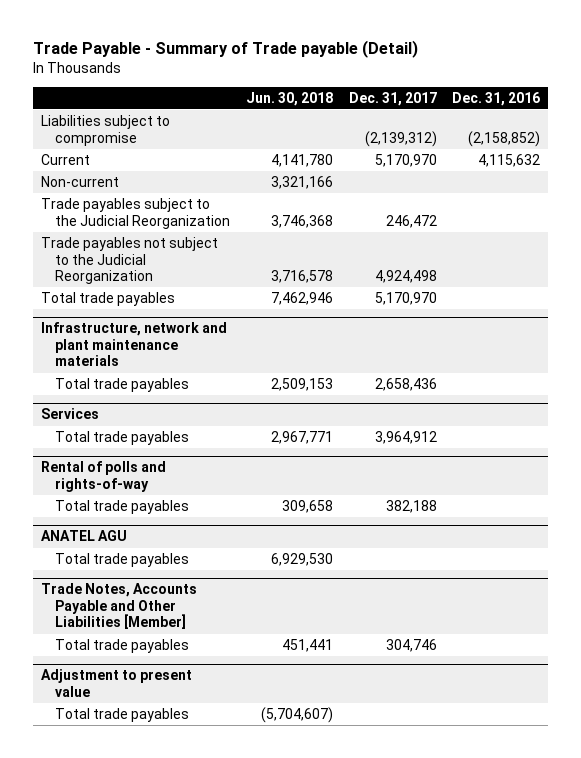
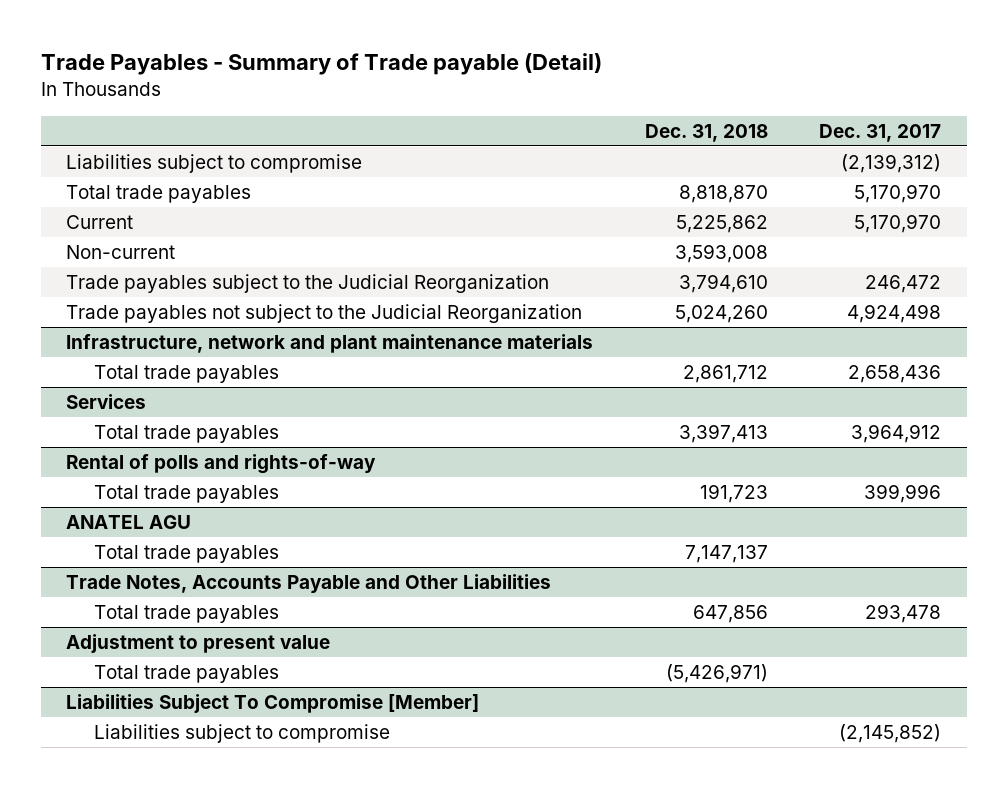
- Trade Payable - Summary of Trade payable (Detail)
+ Trade Payables - Summary of Trade payable (Detail)
- | Jun. 30, 2018 | Dec. 31, 2017 | Dec. 31, 2016
+ | Dec. 31, 2018 | Dec. 31, 2017
moved up: Total trade payables | 8,818,870 | 5,170,970
@ Rental of polls and rights-of-way
- Total trade payables | 309,658 | 382,188 |
+ Total trade payables | 191,723 | 399,996
- Trade Notes, Accounts Payable and Other Liabilities [Member]
- Total trade payables | 451,441 | 304,746 |
+ Trade Notes, Accounts Payable and Other Liabilities
+ Total trade payables | 647,856 | 293,478
+ Liabilities Subject To Compromise [Member]
+ Liabilities subject to compromise | | (2,145,852)

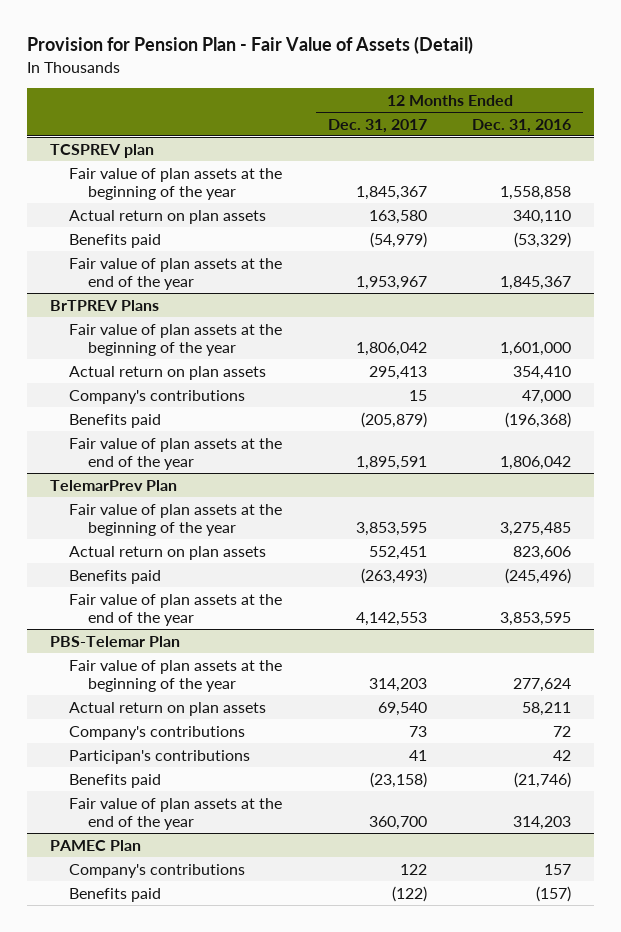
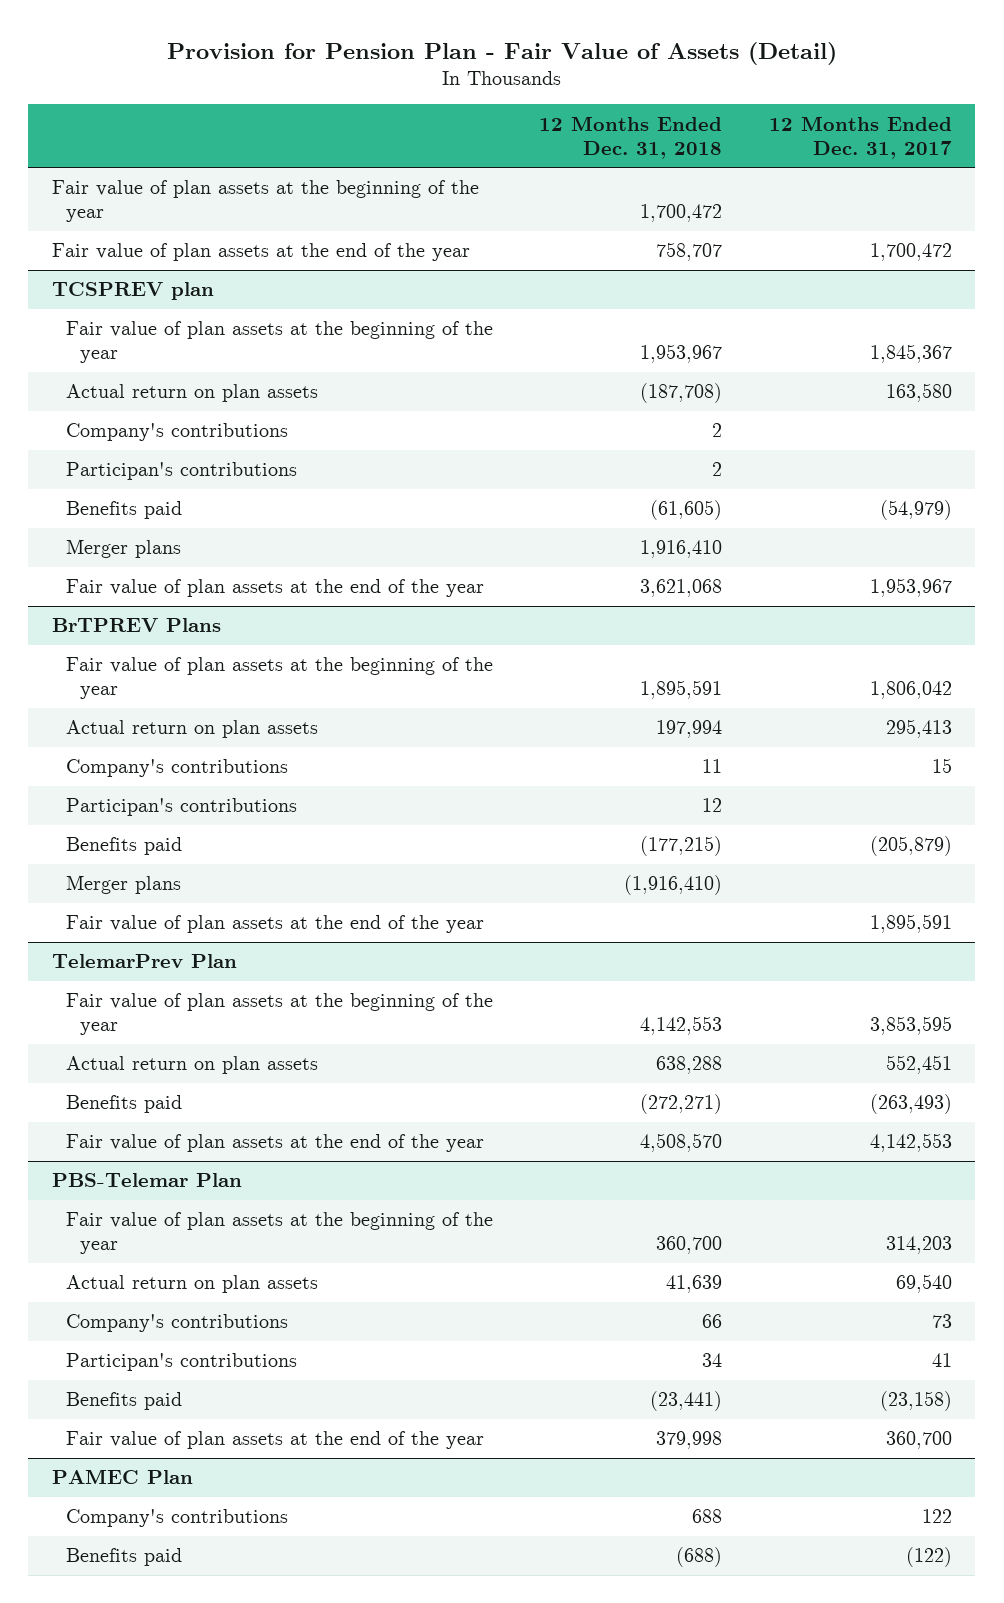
- | 12 Months Ended Dec. 31, 2017 | 12 Months Ended Dec. 31, 2016
+ | 12 Months Ended Dec. 31, 2018 | 12 Months Ended Dec. 31, 2017
+ Fair value of plan assets at the beginning of the year | 1,700,472 |
+ Fair value of plan assets at the end of the year | 758,707 | 1,700,472
@ TCSPREV plan
+ Company's contributions | 2 |
+ Participan's contributions | 2 |
+ Merger plans | 1,916,410 |
@ BrTPREV Plans
+ Participan's contributions | 12 |
+ Merger plans | (1,916,410) |

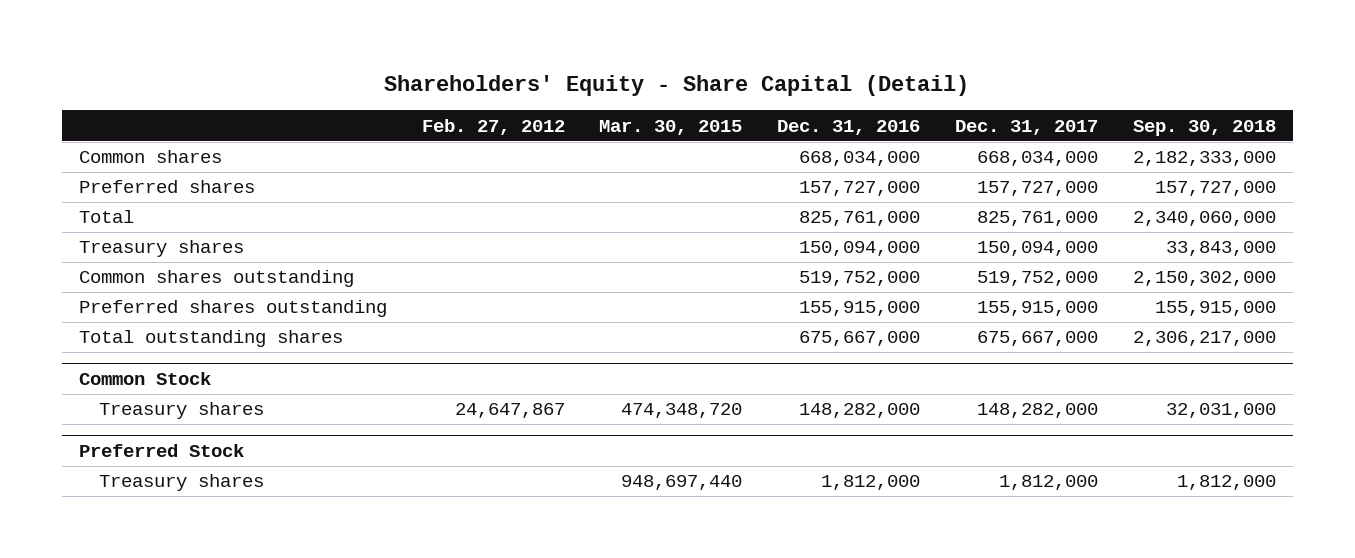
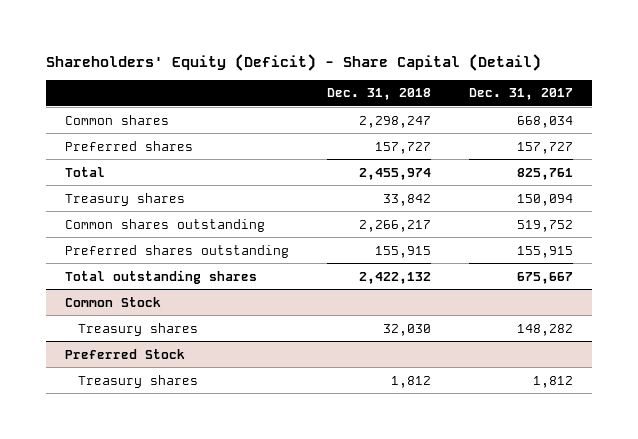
- Shareholders' Equity - Share Capital (Detail)
+ Shareholders' Equity (Deficit) - Share Capital (Detail)
- | Feb. 27, 2012 | Mar. 30, 2015 | Dec. 31, 2016 | Dec. 31, 2017 | Sep. 30, 2018
+ | Dec. 31, 2018 | Dec. 31, 2017
- Common shares | | | 668,034,000 | 668,034,000 | 2,182,333,000
- Preferred shares | | | 157,727,000 | 157,727,000 | 157,727,000
- Total | | | 825,761,000 | 825,761,000 | 2,340,060,000
- Treasury shares | | | 150,094,000 | 150,094,000 | 33,843,000
- Common shares outstanding | | | 519,752,000 | 519,752,000 | 2,150,302,000
- Preferred shares outstanding | | | 155,915,000 | 155,915,000 | 155,915,000
- Total outstanding shares | | | 675,667,000 | 675,667,000 | 2,306,217,000
+ Common shares | 2,298,247 | 668,034
+ Preferred shares | 157,727 | 157,727
+ Total | 2,455,974 | 825,761
+ Treasury shares | 33,842 | 150,094
+ Common shares outstanding | 2,266,217 | 519,752
+ Preferred shares outstanding | 155,915 | 155,915
+ Total outstanding shares | 2,422,132 | 675,667
@ Common Stock
- Treasury shares | 24,647,867 | 474,348,720 | 148,282,000 | 148,282,000 | 32,031,000
+ Treasury shares | 32,030 | 148,282
@ Preferred Stock
- Treasury shares | | 948,697,440 | 1,812,000 | 1,812,000 | 1,812,000
+ Treasury shares | 1,812 | 1,812

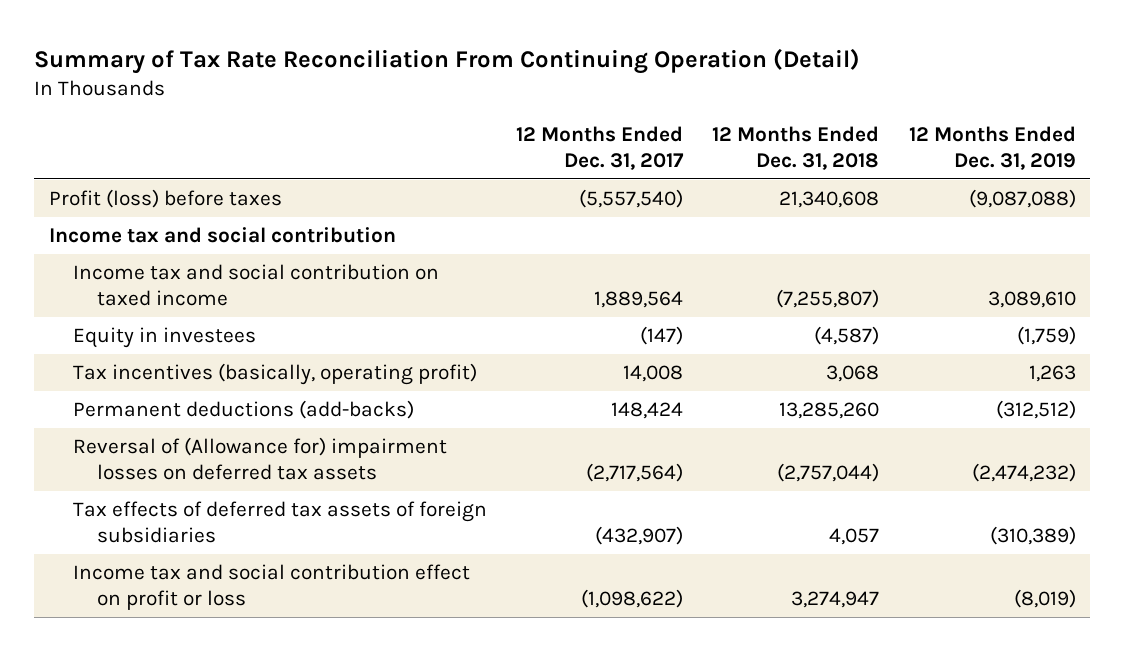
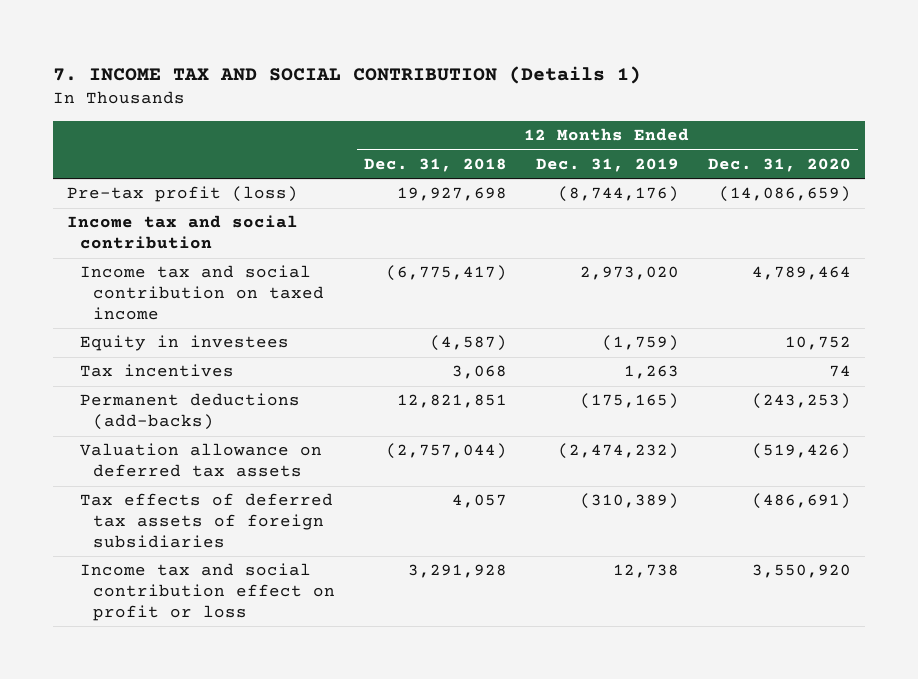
- Summary of Tax Rate Reconciliation From Continuing Operation (Detail)
+ 7. INCOME TAX AND SOCIAL CONTRIBUTION (Details 1)
- | 12 Months Ended Dec. 31, 2017 | 12 Months Ended Dec. 31, 2018 | 12 Months Ended Dec. 31, 2019
+ | 12 Months Ended Dec. 31, 2018 | 12 Months Ended Dec. 31, 2019 | 12 Months Ended Dec. 31, 2020
- Profit (loss) before taxes | (5,557,540) | 21,340,608 | (9,087,088)
+ Pre-tax profit (loss) | 19,927,698 | (8,744,176) | (14,086,659)
- Income tax and social contribution on taxed income | 1,889,564 | (7,255,807) | 3,089,610
+ Income tax and social contribution on taxed income | (6,775,417) | 2,973,020 | 4,789,464
- Tax incentives (basically, operating profit) | 14,008 | 3,068 | 1,263
- Permanent deductions (add-backs) | 148,424 | 13,285,260 | (312,512)
- Reversal of (Allowance for) impairment losses on deferred tax assets | (2,717,564) | (2,757,044) | (2,474,232)
+ Tax incentives | 3,068 | 1,263 | 74
+ Permanent deductions (add-backs) | 12,821,851 | (175,165) | (243,253)
+ Valuation allowance on deferred tax assets | (2,757,044) | (2,474,232) | (519,426)
- Income tax and social contribution effect on profit or loss | (1,098,622) | 3,274,947 | (8,019)
+ Income tax and social contribution effect on profit or loss | 3,291,928 | 12,738 | 3,550,920

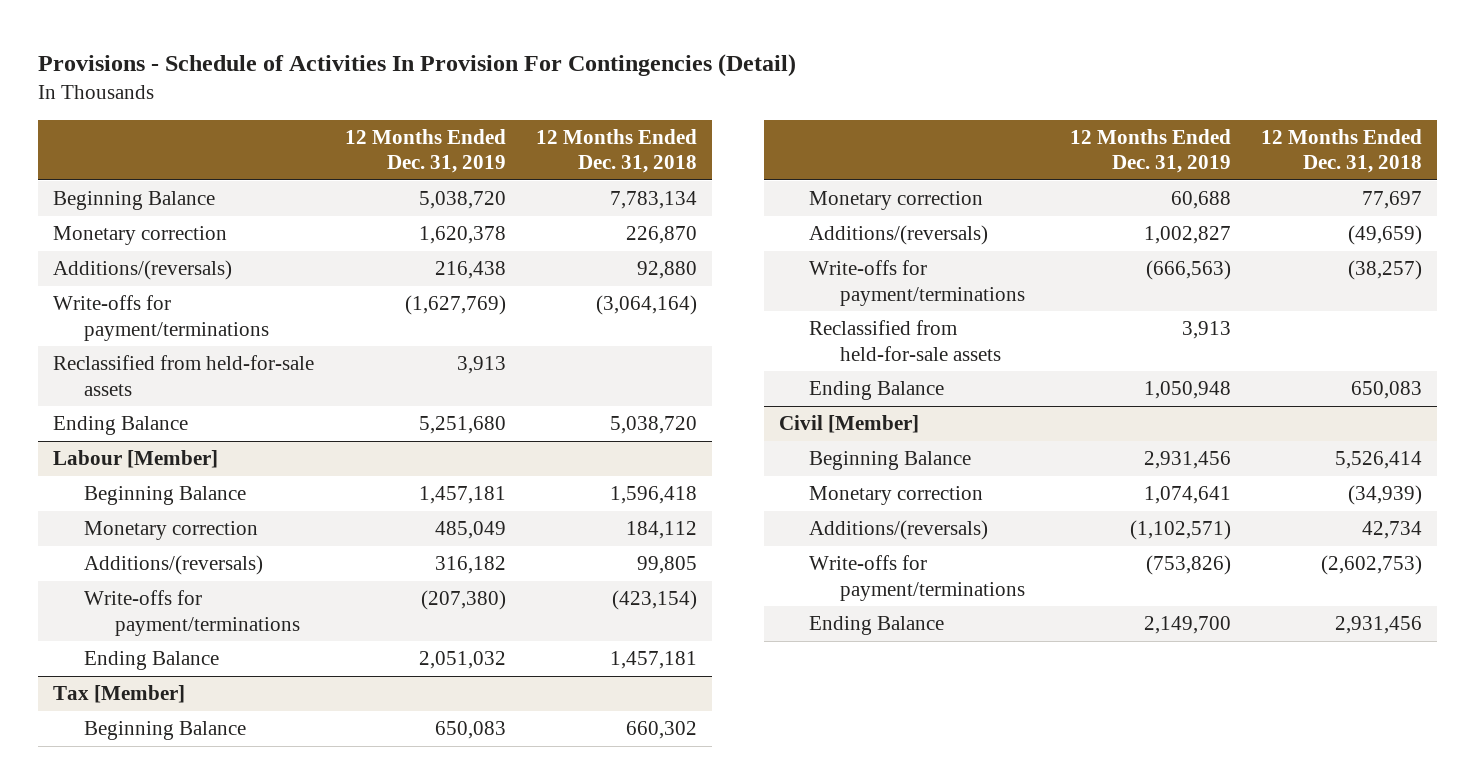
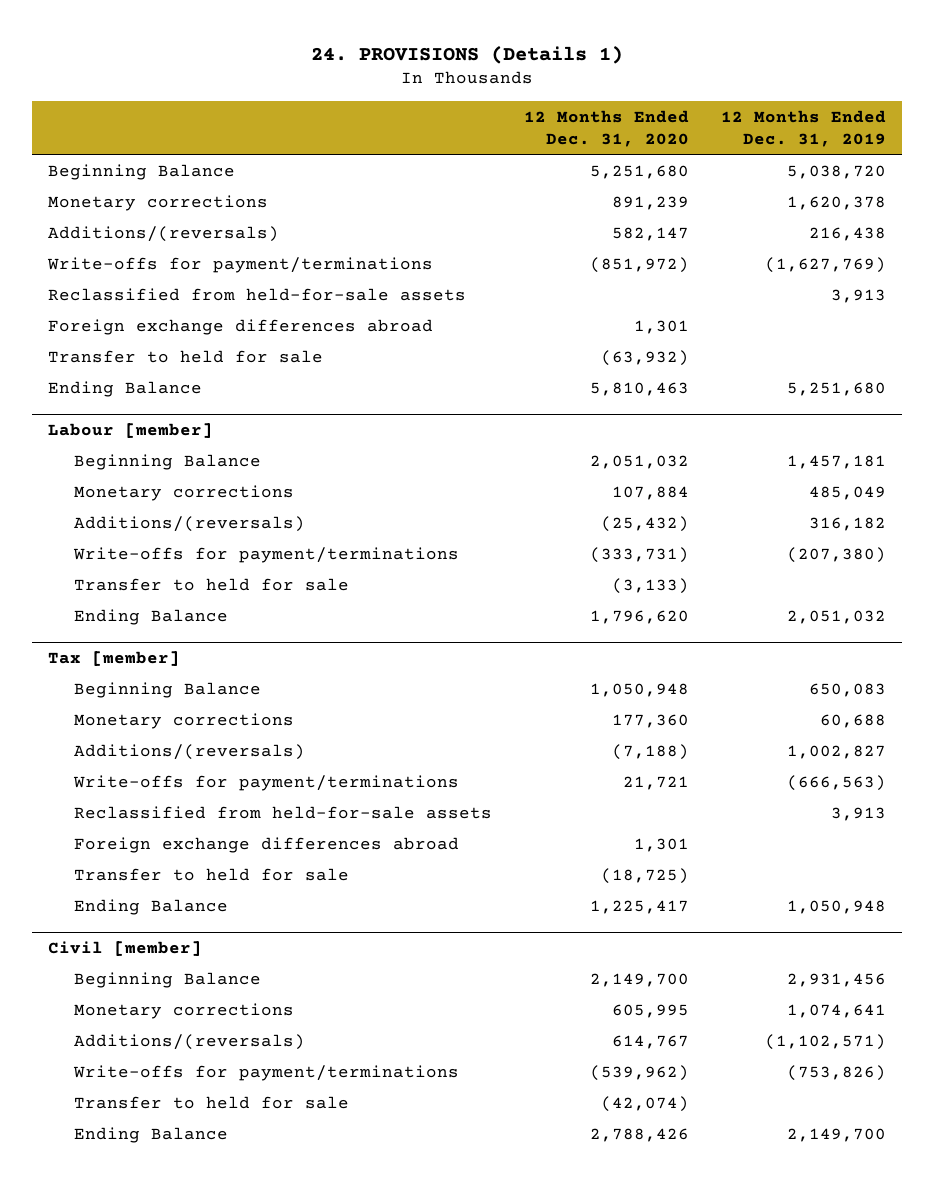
- Provisions - Schedule of Activities In Provision For Contingencies (Detail)
+ 24. PROVISIONS (Details 1)
- | 12 Months Ended Dec. 31, 2019 | 12 Months Ended Dec. 31, 2018
+ | 12 Months Ended Dec. 31, 2020 | 12 Months Ended Dec. 31, 2019
- Monetary correction | 1,620,378 | 226,870
+ Monetary corrections | 891,239 | 1,620,378
+ Foreign exchange differences abroad | 1,301 |
+ Transfer to held for sale | (63,932) |
- Labour [Member]
+ Labour [member]
- Monetary correction | 485,049 | 184,112
+ Monetary corrections | 107,884 | 485,049
+ Transfer to held for sale | (3,133) |
- Tax [Member]
+ Tax [member]
- Monetary correction | 60,688 | 77,697
+ Monetary corrections | 177,360 | 60,688
+ Foreign exchange differences abroad | 1,301 |
+ Transfer to held for sale | (18,725) |
- Civil [Member]
+ Civil [member]
- Monetary correction | 1,074,641 | (34,939)
+ Monetary corrections | 605,995 | 1,074,641
+ Transfer to held for sale | (42,074) |

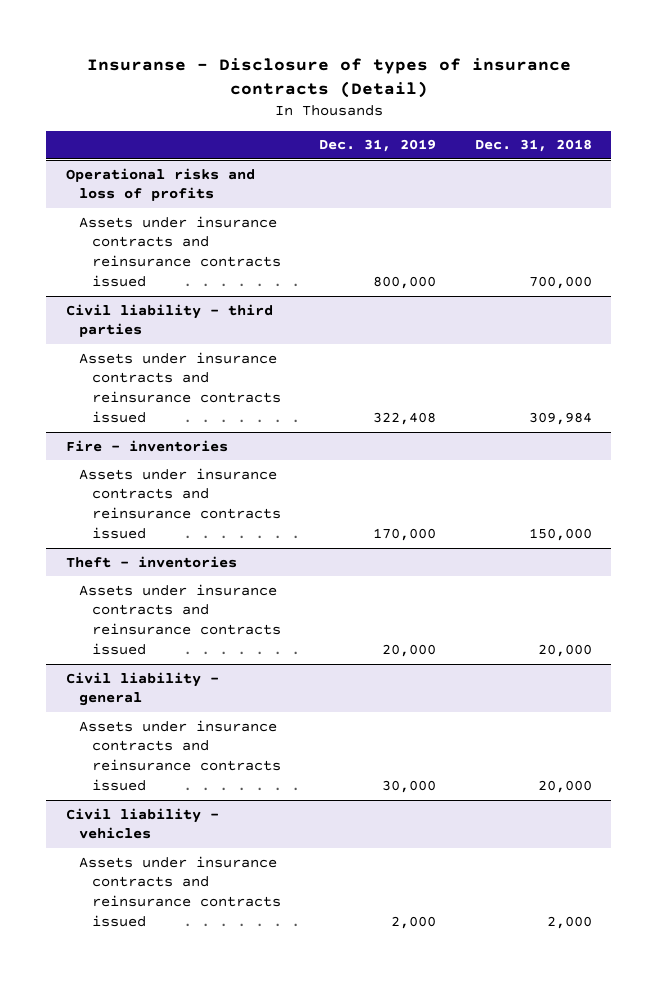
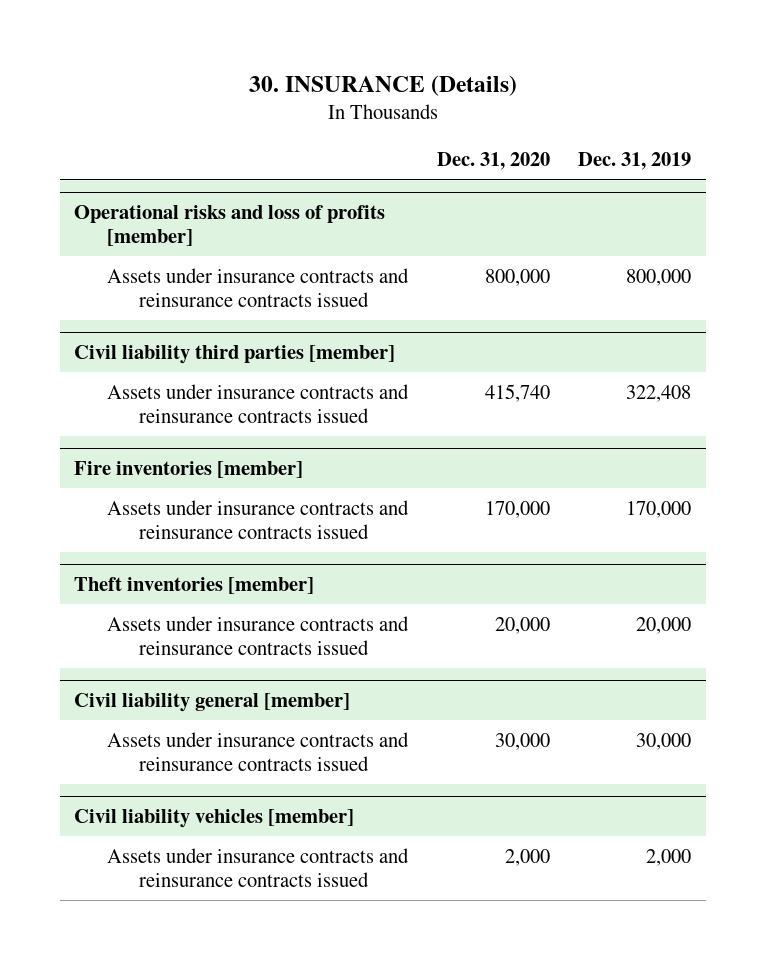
- Insuranse - Disclosure of types of insurance contracts (Detail)
+ 30. INSURANCE (Details)
- | Dec. 31, 2019 | Dec. 31, 2018
+ | Dec. 31, 2020 | Dec. 31, 2019
- Operational risks and loss of profits
+ Operational risks and loss of profits [member]
- Civil liability - third parties
+ Civil liability third parties [member]
- Fire - inventories
+ Fire inventories [member]
- Theft - inventories
+ Theft inventories [member]
- Civil liability - general
+ Civil liability general [member]
- Civil liability - vehicles
+ Civil liability vehicles [member]

